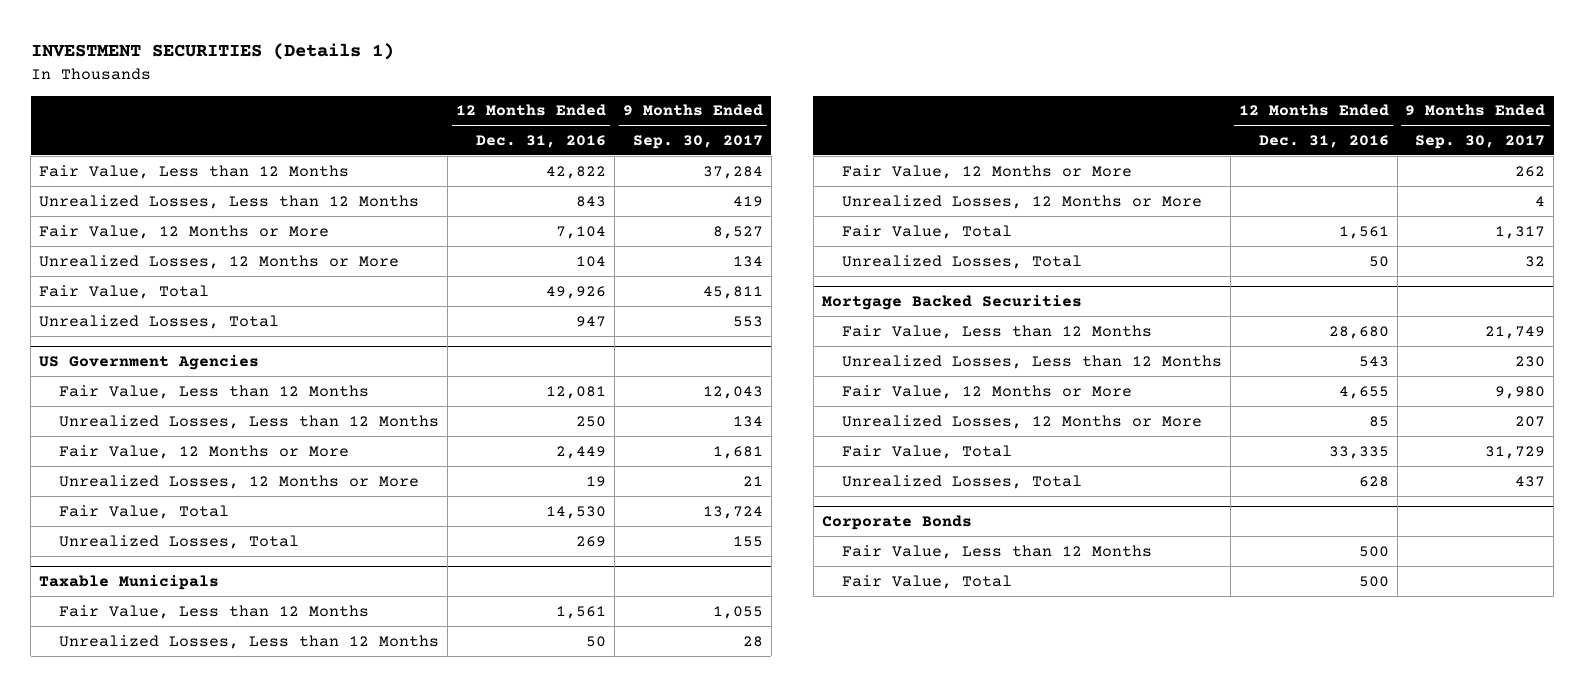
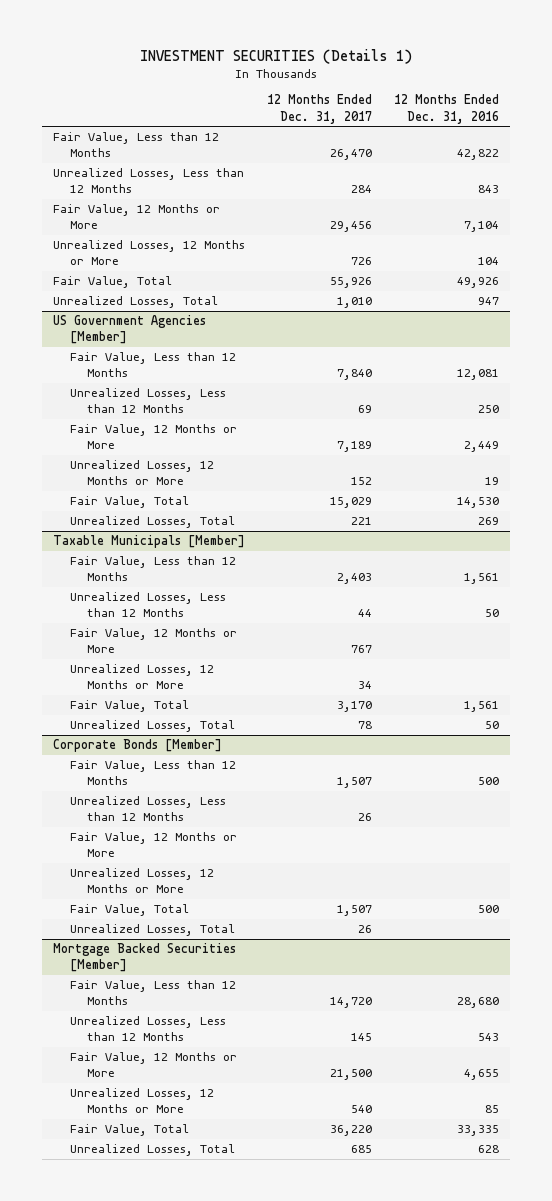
- | 12 Months Ended Dec. 31, 2016 | 9 Months Ended Sep. 30, 2017
+ | 12 Months Ended Dec. 31, 2017 | 12 Months Ended Dec. 31, 2016
- US Government Agencies
+ US Government Agencies [Member]
- Taxable Municipals
+ Taxable Municipals [Member]
- Mortgage Backed Securities
+ Corporate Bonds [Member]
+ Fair Value, Less than 12 Months | 1,507 | 500
+ Unrealized Losses, Less than 12 Months | 26 |
+ Fair Value, 12 Months or More
+ Unrealized Losses, 12 Months or More
+ Fair Value, Total | 1,507 | 500
+ Unrealized Losses, Total | 26 |
+ Mortgage Backed Securities [Member]
- Corporate Bonds
- Fair Value, Less than 12 Months | 500 |
- Fair Value, Total | 500 |

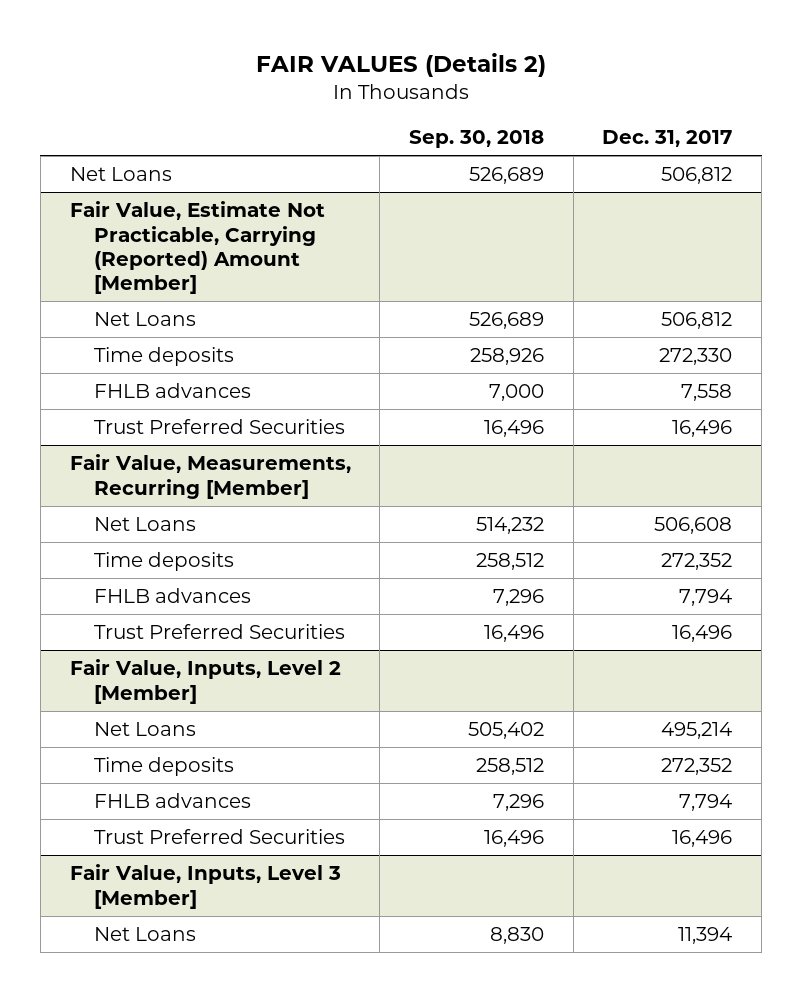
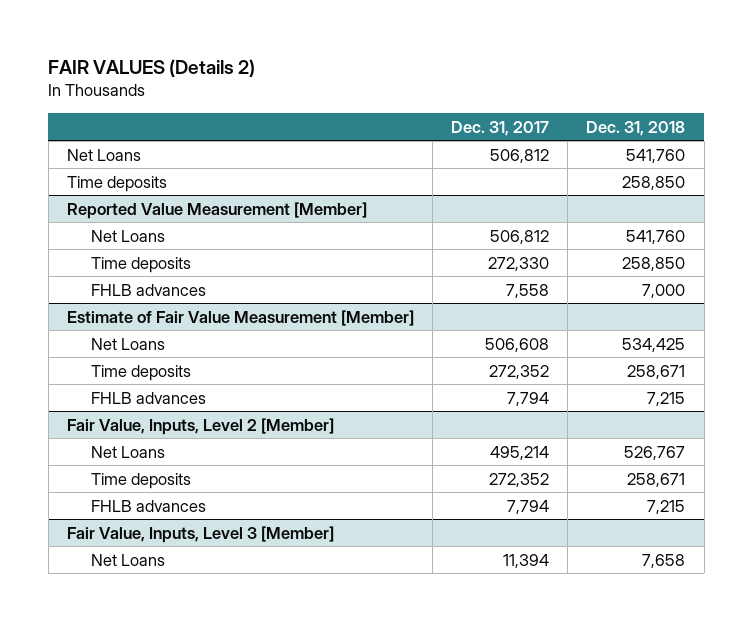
- | Sep. 30, 2018 | Dec. 31, 2017
+ | Dec. 31, 2017 | Dec. 31, 2018
- Fair Value, Estimate Not Practicable, Carrying (Reported) Amount [Member]
+ Time deposits | | 258,850
+ Reported Value Measurement [Member]
- Trust Preferred Securities | 16,496 | 16,496
- Fair Value, Measurements, Recurring [Member]
+ Estimate of Fair Value Measurement [Member]
- Trust Preferred Securities | 16,496 | 16,496
@ Fair Value, Inputs, Level 2 [Member]
- Trust Preferred Securities | 16,496 | 16,496

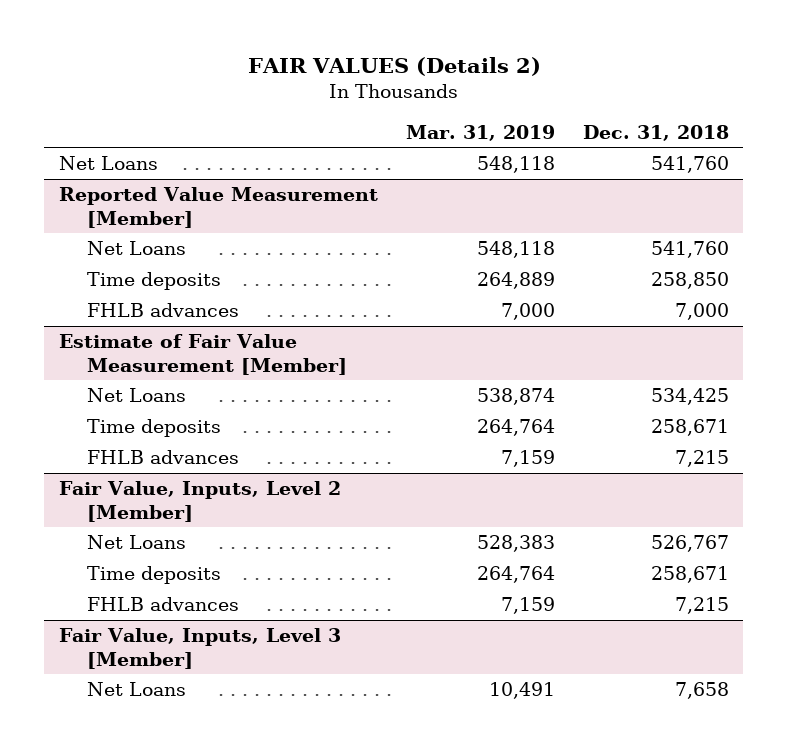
- | Dec. 31, 2017 | Dec. 31, 2018
+ | Mar. 31, 2019 | Dec. 31, 2018
- Time deposits | | 258,850

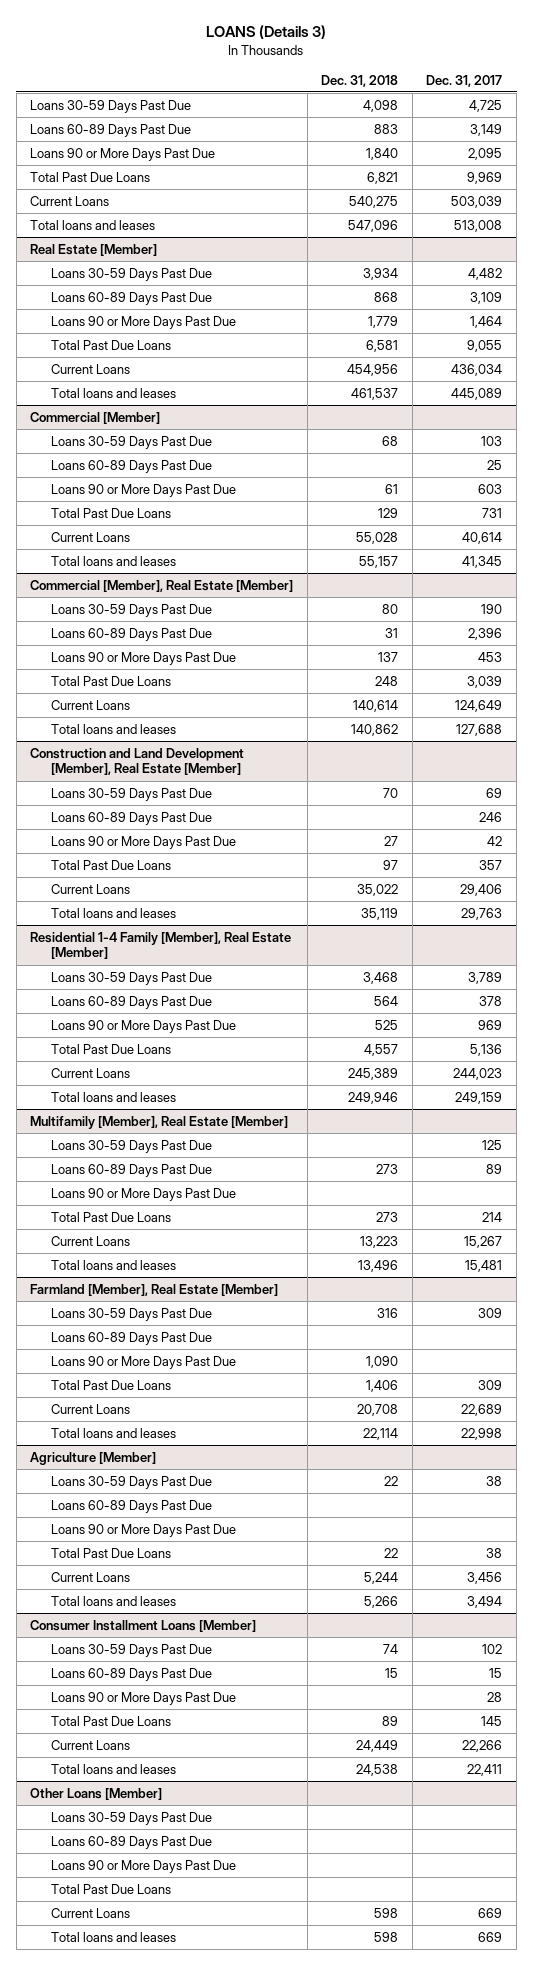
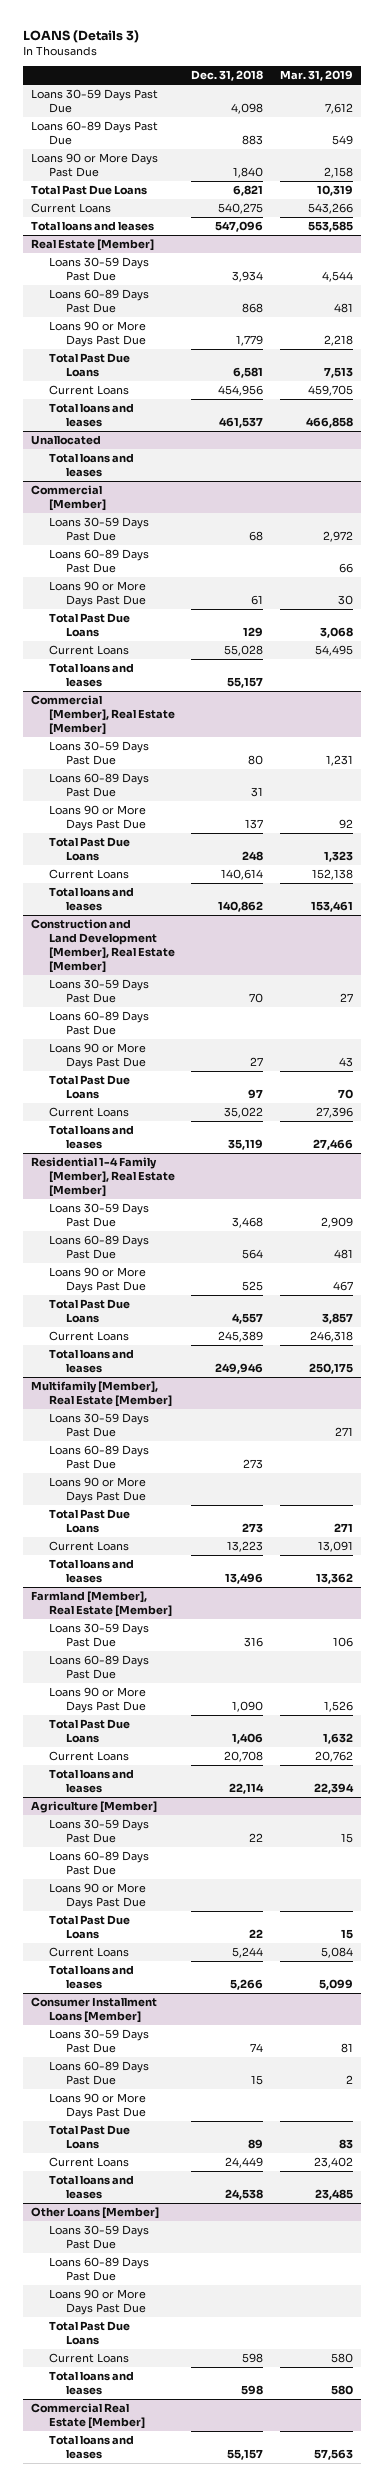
- | Dec. 31, 2018 | Dec. 31, 2017
+ | Dec. 31, 2018 | Mar. 31, 2019
+ Unallocated
+ Total loans and leases
+ Commercial Real Estate [Member]
+ Total loans and leases | 55,157 | 57,563

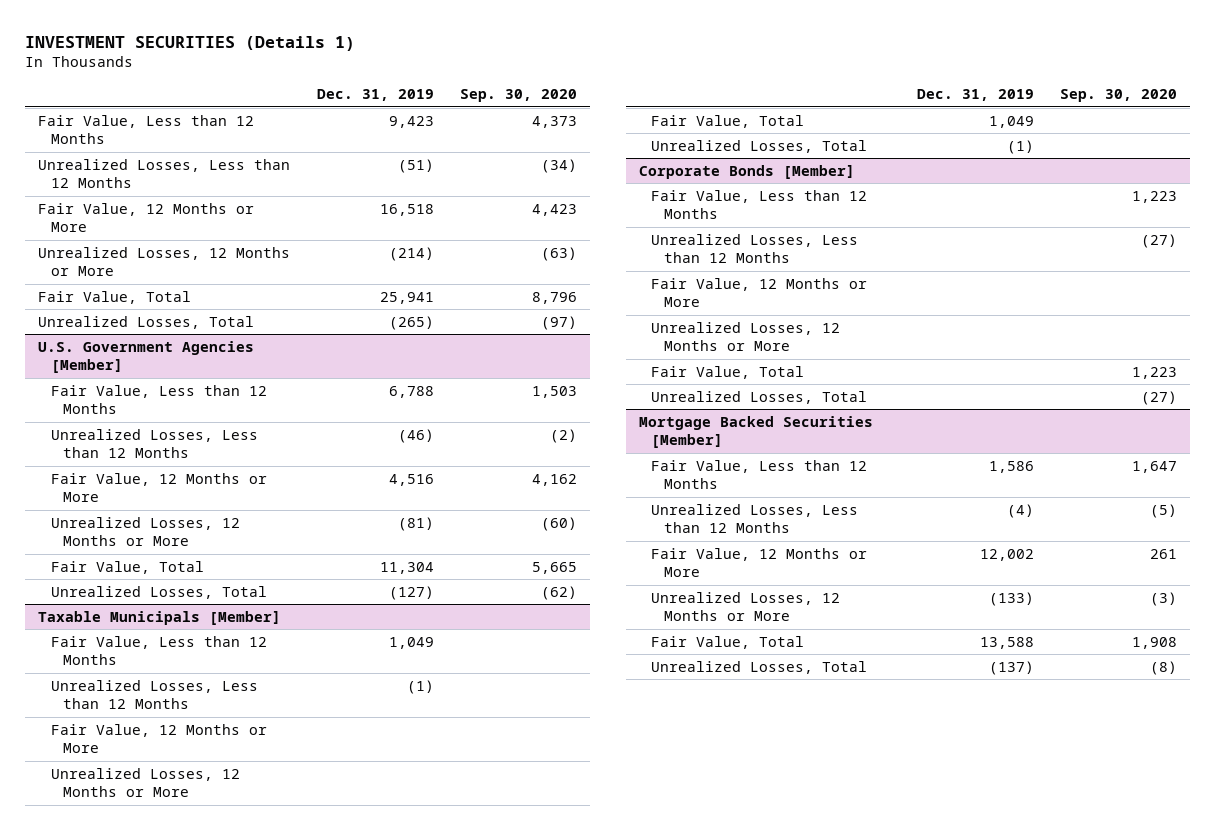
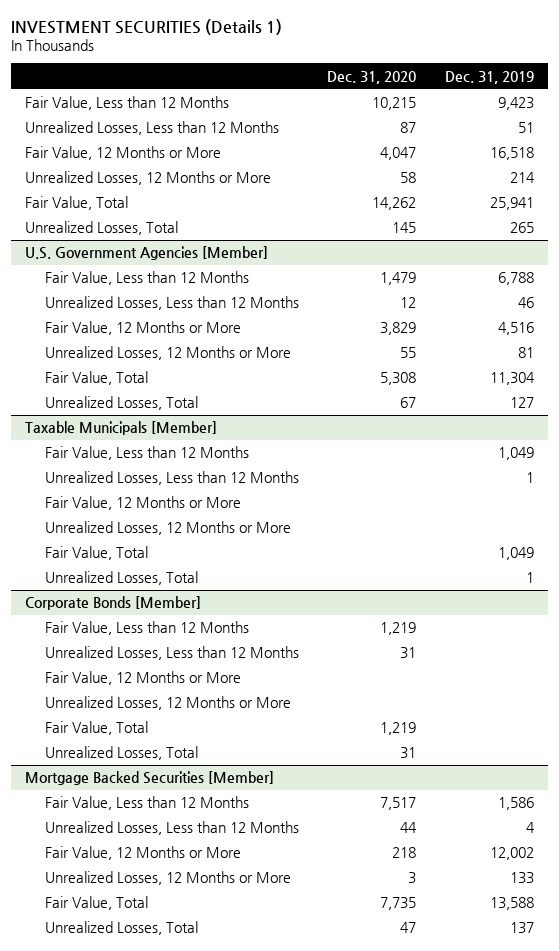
- | Dec. 31, 2019 | Sep. 30, 2020
+ | Dec. 31, 2020 | Dec. 31, 2019
- Unrealized Losses, Less than 12 Months | (51) | (34)
+ Unrealized Losses, Less than 12 Months | 87 | 51
- Unrealized Losses, 12 Months or More | (214) | (63)
+ Unrealized Losses, 12 Months or More | 58 | 214
- Unrealized Losses, Total | (265) | (97)
+ Unrealized Losses, Total | 145 | 265
@ U.S. Government Agencies [Member]
- Unrealized Losses, Less than 12 Months | (46) | (2)
+ Unrealized Losses, Less than 12 Months | 12 | 46
- Unrealized Losses, 12 Months or More | (81) | (60)
+ Unrealized Losses, 12 Months or More | 55 | 81
- Unrealized Losses, Total | (127) | (62)
+ Unrealized Losses, Total | 67 | 127
@ Taxable Municipals [Member]
- Unrealized Losses, Less than 12 Months | (1) |
+ Unrealized Losses, Less than 12 Months | | 1
- Unrealized Losses, Total | (1) |
+ Unrealized Losses, Total | | 1
@ Mortgage Backed Securities [Member]
- Unrealized Losses, Less than 12 Months | (4) | (5)
+ Unrealized Losses, Less than 12 Months | 44 | 4
- Unrealized Losses, 12 Months or More | (133) | (3)
+ Unrealized Losses, 12 Months or More | 3 | 133
- Unrealized Losses, Total | (137) | (8)
+ Unrealized Losses, Total | 47 | 137

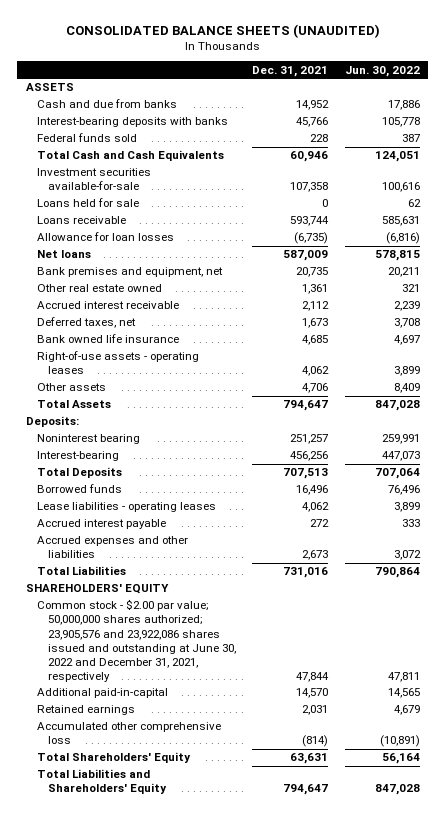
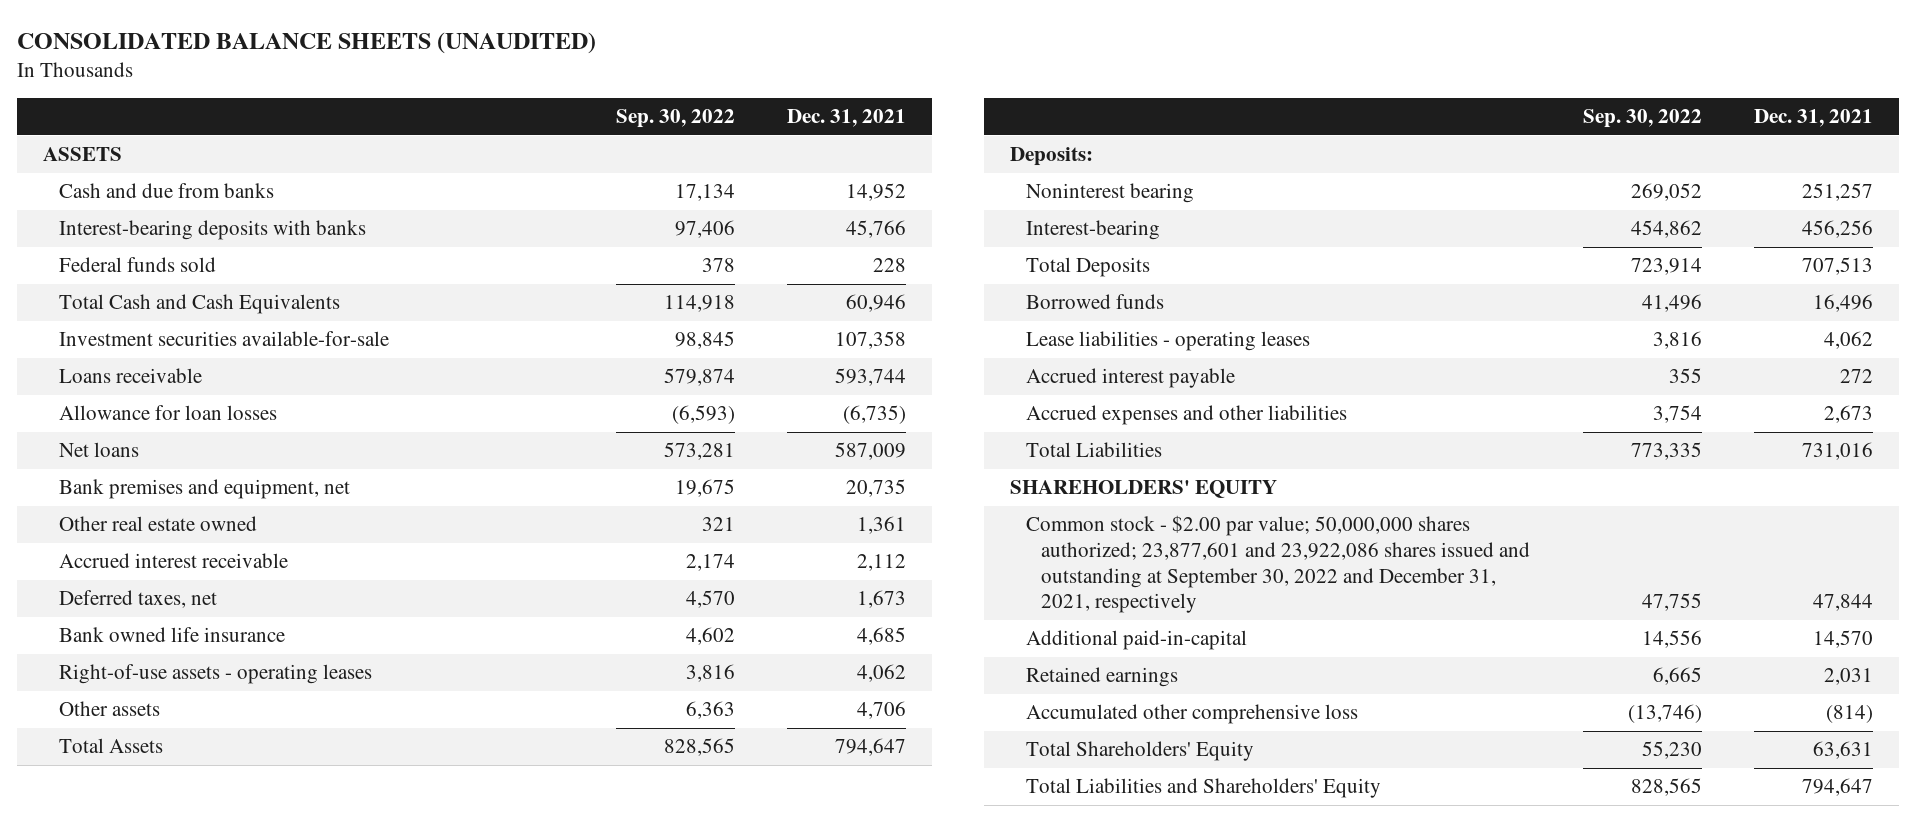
- | Dec. 31, 2021 | Jun. 30, 2022
+ | Sep. 30, 2022 | Dec. 31, 2021
- Loans held for sale | 0 | 62
- Common stock - $2.00 par value; 50,000,000 shares authorized; 23,905,576 and 23,922,086 shares issued and outstanding at June 30, 2022 and December 31, 2021, respectively | 47,844 | 47,811
+ Common stock - $2.00 par value; 50,000,000 shares authorized; 23,877,601 and 23,922,086 shares issued and outstanding at September 30, 2022 and December 31, 2021, respectively | 47,755 | 47,844

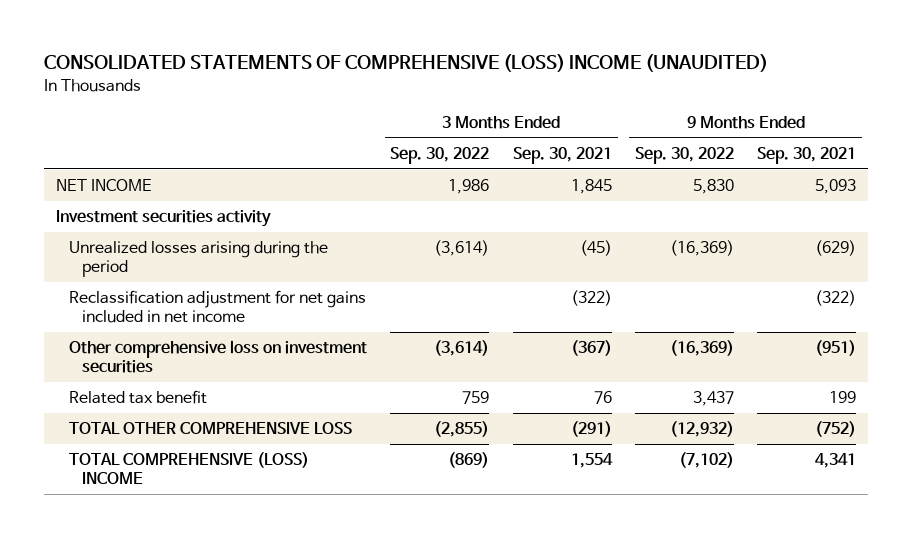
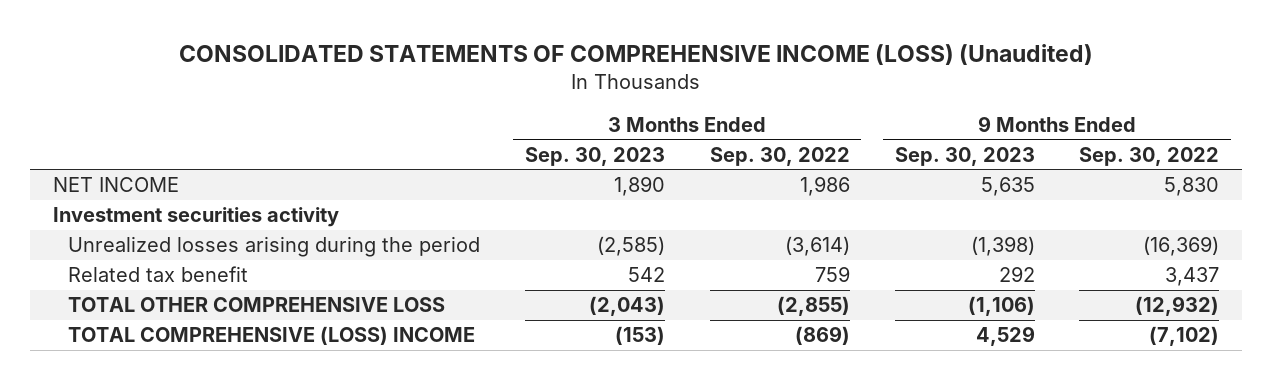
- CONSOLIDATED STATEMENTS OF COMPREHENSIVE (LOSS) INCOME (UNAUDITED)
+ CONSOLIDATED STATEMENTS OF COMPREHENSIVE INCOME (LOSS) (Unaudited)
- | 3 Months Ended Sep. 30, 2022 | 3 Months Ended Sep. 30, 2021 | 9 Months Ended Sep. 30, 2022 | 9 Months Ended Sep. 30, 2021
+ | 3 Months Ended Sep. 30, 2023 | 3 Months Ended Sep. 30, 2022 | 9 Months Ended Sep. 30, 2023 | 9 Months Ended Sep. 30, 2022
- Reclassification adjustment for net gains included in net income | | (322) | | (322)
- Other comprehensive loss on investment securities | (3,614) | (367) | (16,369) | (951)

